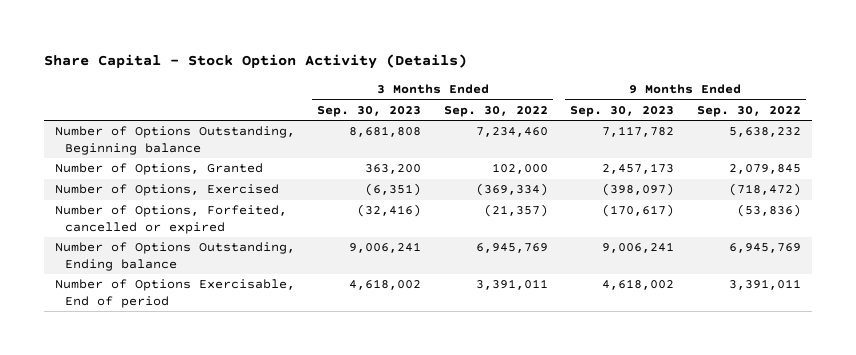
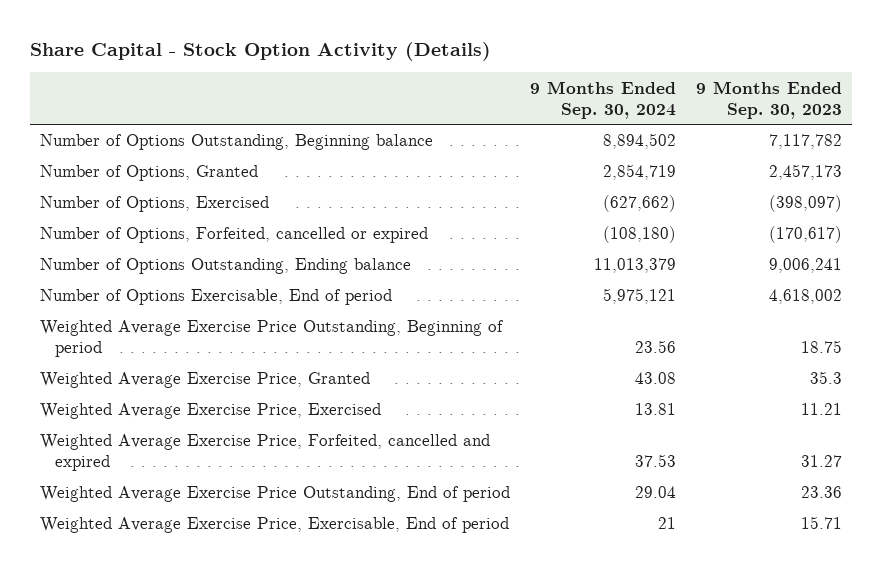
- | 3 Months Ended Sep. 30, 2023 | 3 Months Ended Sep. 30, 2022 | 9 Months Ended Sep. 30, 2023 | 9 Months Ended Sep. 30, 2022
+ | 9 Months Ended Sep. 30, 2024 | 9 Months Ended Sep. 30, 2023
+ Weighted Average Exercise Price Outstanding, Beginning of period | 23.56 | 18.75
+ Weighted Average Exercise Price, Granted | 43.08 | 35.3
+ Weighted Average Exercise Price, Exercised | 13.81 | 11.21
+ Weighted Average Exercise Price, Forfeited, cancelled and expired | 37.53 | 31.27
+ Weighted Average Exercise Price Outstanding, End of period | 29.04 | 23.36
+ Weighted Average Exercise Price, Exercisable, End of period | 21 | 15.71

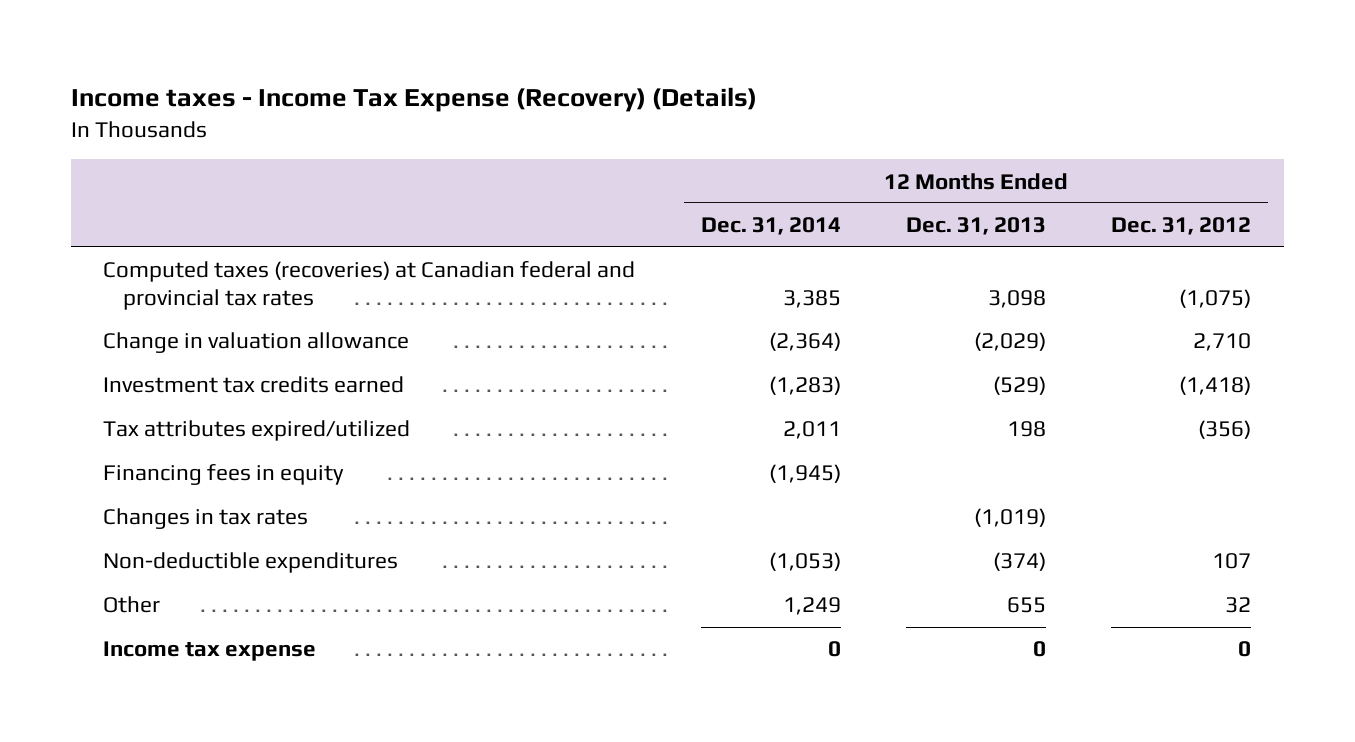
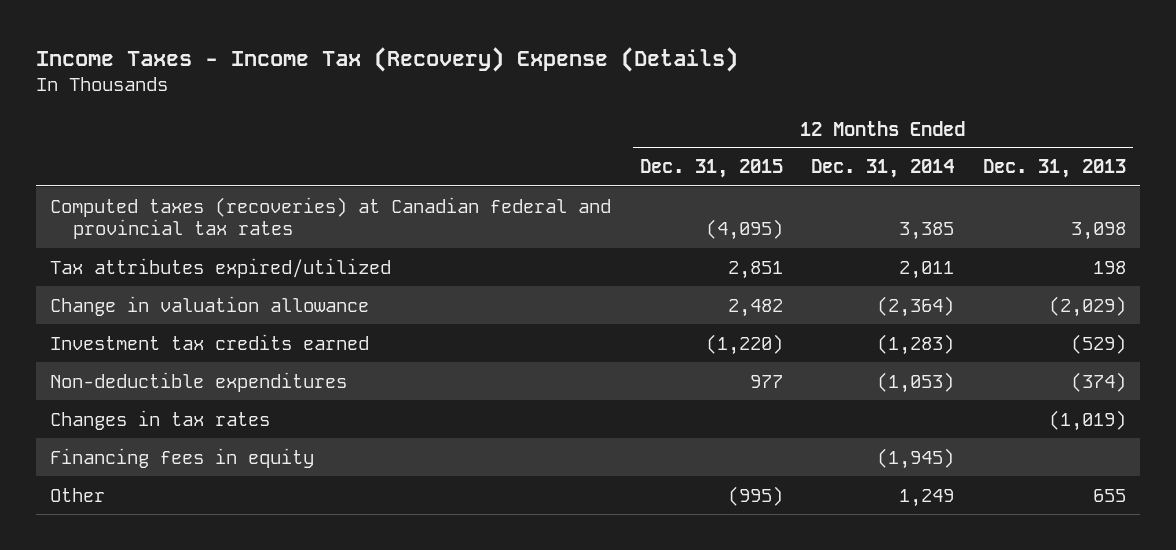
- Income taxes - Income Tax Expense (Recovery) (Details)
+ Income Taxes - Income Tax (Recovery) Expense (Details)
- | 12 Months Ended Dec. 31, 2014 | 12 Months Ended Dec. 31, 2013 | 12 Months Ended Dec. 31, 2012
+ | 12 Months Ended Dec. 31, 2015 | 12 Months Ended Dec. 31, 2014 | 12 Months Ended Dec. 31, 2013
moved up: Tax attributes expired/utilized | 2,851 | 2,011 | 198
moved down: Changes in tax rates | | | (1,019)
moved down: Financing fees in equity | | (1,945) |
- Income tax expense | 0 | 0 | 0

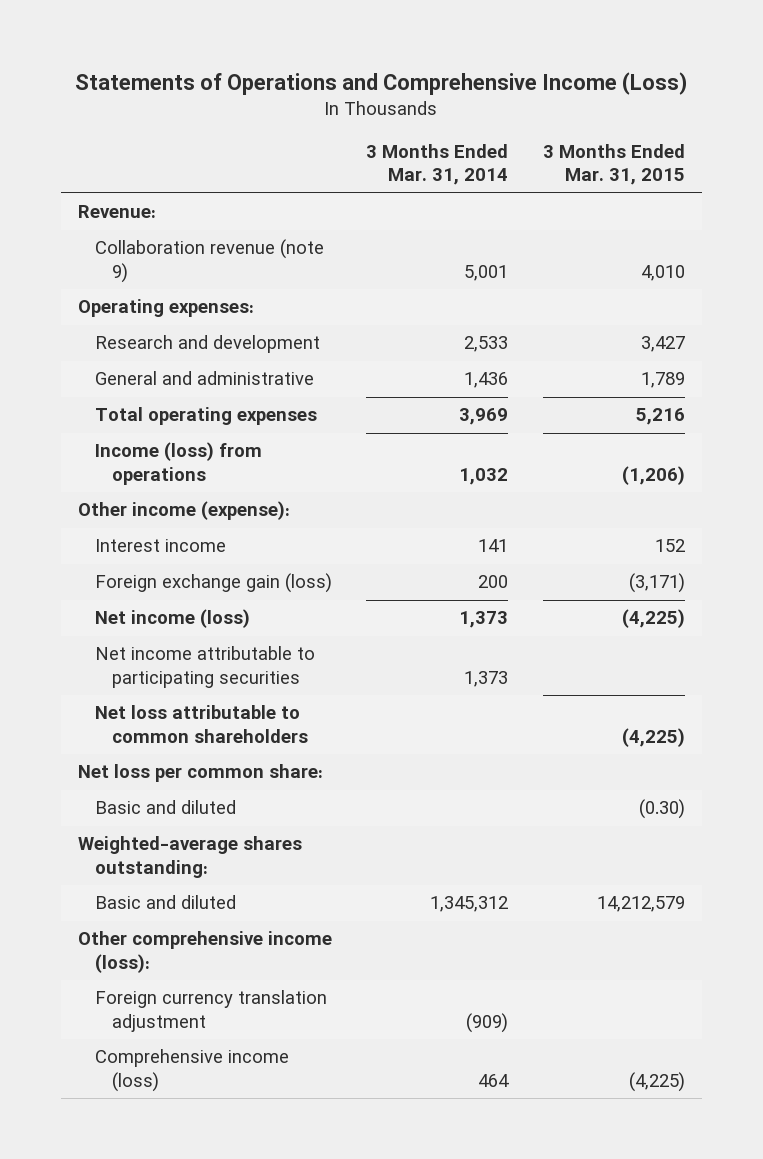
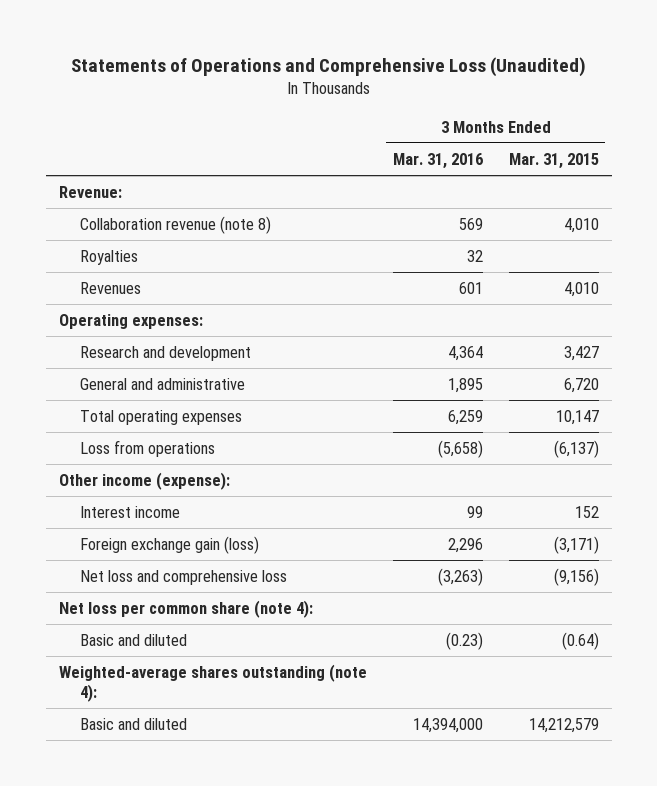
- Statements of Operations and Comprehensive Income (Loss)
+ Statements of Operations and Comprehensive Loss (Unaudited)
- | 3 Months Ended Mar. 31, 2014 | 3 Months Ended Mar. 31, 2015
+ | 3 Months Ended Mar. 31, 2016 | 3 Months Ended Mar. 31, 2015
- Collaboration revenue (note 9) | 5,001 | 4,010
+ Collaboration revenue (note 8) | 569 | 4,010
+ Royalties | 32 |
+ Revenues | 601 | 4,010
- General and administrative | 1,436 | 1,789
- Total operating expenses | 3,969 | 5,216
- Income (loss) from operations | 1,032 | (1,206)
+ General and administrative | 1,895 | 6,720
+ Total operating expenses | 6,259 | 10,147
+ Loss from operations | (5,658) | (6,137)
- Net income (loss) | 1,373 | (4,225)
- Net income attributable to participating securities | 1,373 |
- Net loss attributable to common shareholders | | (4,225)
- Net loss per common share:
- Basic and diluted | | (0.30)
- Weighted-average shares outstanding:
+ Net loss and comprehensive loss | (3,263) | (9,156)
+ Net loss per common share (note 4):
+ Basic and diluted | (0.23) | (0.64)
+ Weighted-average shares outstanding (note 4):
- Other comprehensive income (loss):
- Foreign currency translation adjustment | (909) |
- Comprehensive income (loss) | 464 | (4,225)

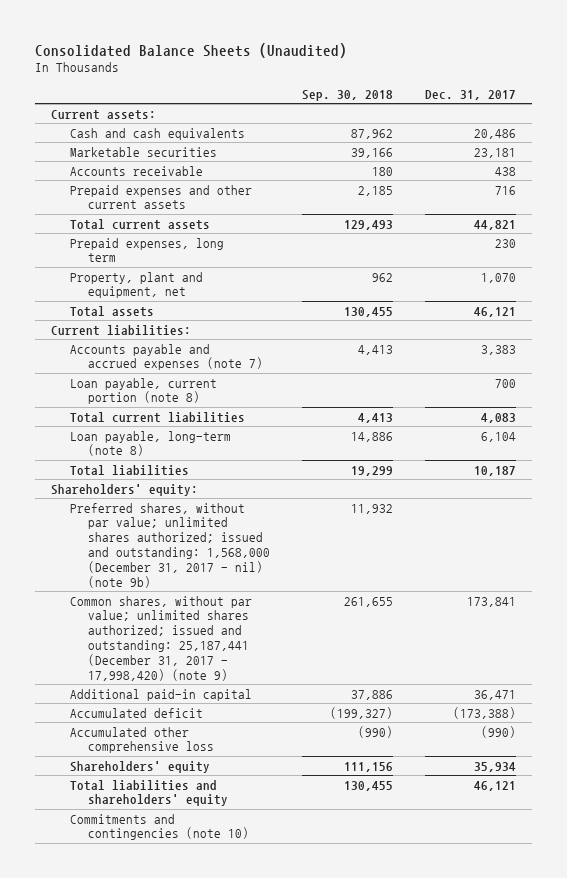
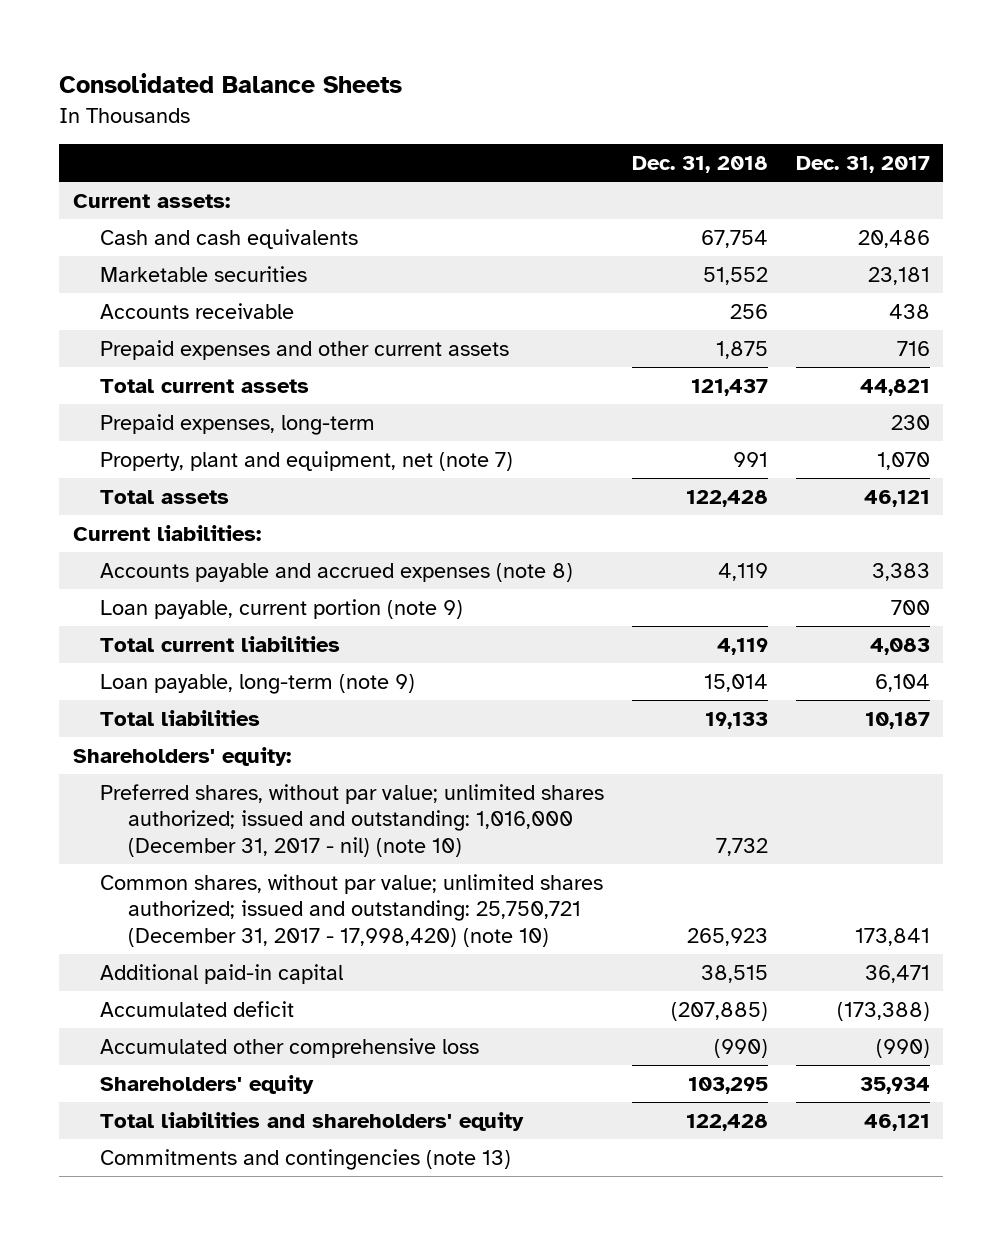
- Consolidated Balance Sheets (Unaudited)
+ Consolidated Balance Sheets
- | Sep. 30, 2018 | Dec. 31, 2017
+ | Dec. 31, 2018 | Dec. 31, 2017
- Prepaid expenses, long term | | 230
- Property, plant and equipment, net | 962 | 1,070
+ Prepaid expenses, long-term | | 230
+ Property, plant and equipment, net (note 7) | 991 | 1,070
- Accounts payable and accrued expenses (note 7) | 4,413 | 3,383
- Loan payable, current portion (note 8) | | 700
+ Accounts payable and accrued expenses (note 8) | 4,119 | 3,383
+ Loan payable, current portion (note 9) | | 700
- Loan payable, long-term (note 8) | 14,886 | 6,104
+ Loan payable, long-term (note 9) | 15,014 | 6,104
- Preferred shares, without par value; unlimited shares authorized; issued and outstanding: 1,568,000 (December 31, 2017 - nil) (note 9b) | 11,932 |
- Common shares, without par value; unlimited shares authorized; issued and outstanding: 25,187,441 (December 31, 2017 - 17,998,420) (note 9) | 261,655 | 173,841
+ Preferred shares, without par value; unlimited shares authorized; issued and outstanding: 1,016,000 (December 31, 2017 - nil) (note 10) | 7,732 |
+ Common shares, without par value; unlimited shares authorized; issued and outstanding: 25,750,721 (December 31, 2017 - 17,998,420) (note 10) | 265,923 | 173,841
- Commitments and contingencies (note 10)
+ Commitments and contingencies (note 13)

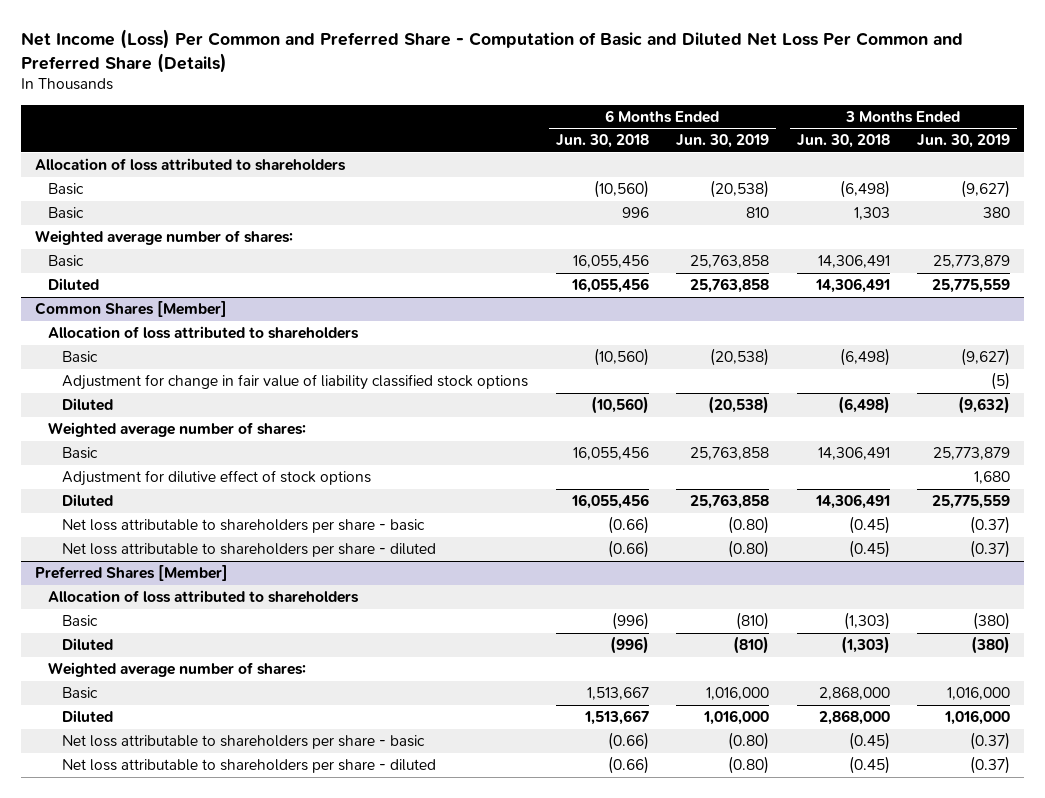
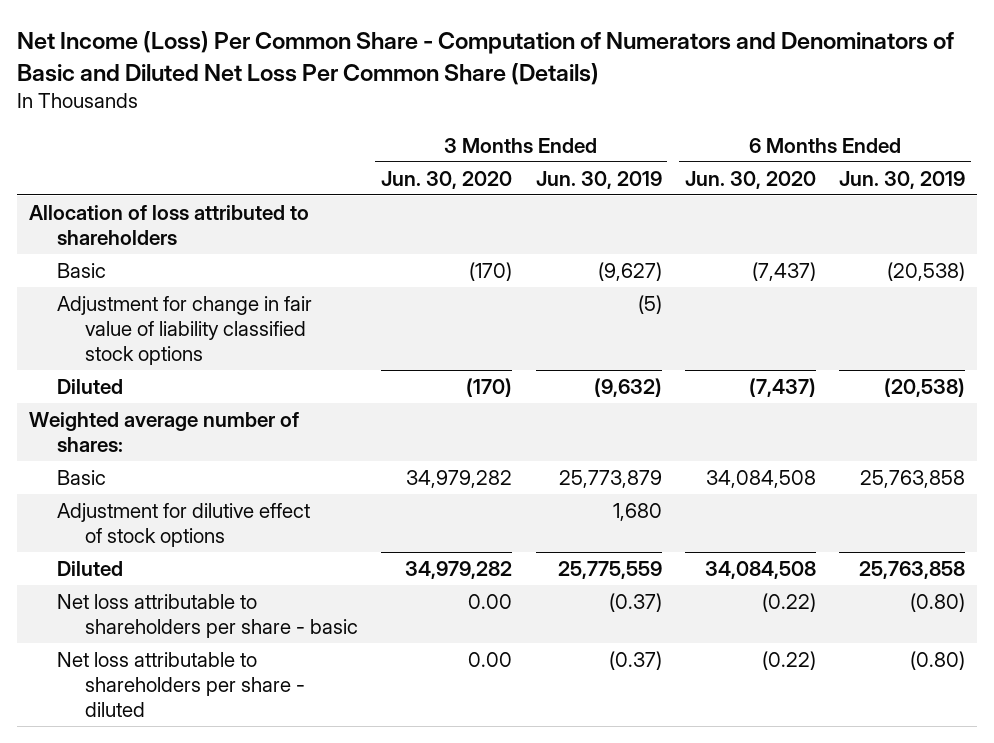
- Net Income (Loss) Per Common and Preferred Share - Computation of Basic and Diluted Net Loss Per Common and Preferred Share (Details)
+ Net Income (Loss) Per Common Share - Computation of Numerators and Denominators of Basic and Diluted Net Loss Per Common Share (Details)
- | 6 Months Ended Jun. 30, 2018 | 6 Months Ended Jun. 30, 2019 | 3 Months Ended Jun. 30, 2018 | 3 Months Ended Jun. 30, 2019
+ | 3 Months Ended Jun. 30, 2020 | 3 Months Ended Jun. 30, 2019 | 6 Months Ended Jun. 30, 2020 | 6 Months Ended Jun. 30, 2019
- Basic | 996 | 810 | 1,303 | 380
- Weighted average number of shares:
- Basic | 16,055,456 | 25,763,858 | 14,306,491 | 25,773,879
- Diluted | 16,055,456 | 25,763,858 | 14,306,491 | 25,775,559
- Common Shares [Member]
- Allocation of loss attributed to shareholders
- Basic | (10,560) | (20,538) | (6,498) | (9,627)
- Preferred Shares [Member]
- Allocation of loss attributed to shareholders
- Basic | (996) | (810) | (1,303) | (380)
- Diluted | (996) | (810) | (1,303) | (380)
- Weighted average number of shares:
- Basic | 1,513,667 | 1,016,000 | 2,868,000 | 1,016,000
- Diluted | 1,513,667 | 1,016,000 | 2,868,000 | 1,016,000
- Net loss attributable to shareholders per share - basic | (0.66) | (0.80) | (0.45) | (0.37)
- Net loss attributable to shareholders per share - diluted | (0.66) | (0.80) | (0.45) | (0.37)

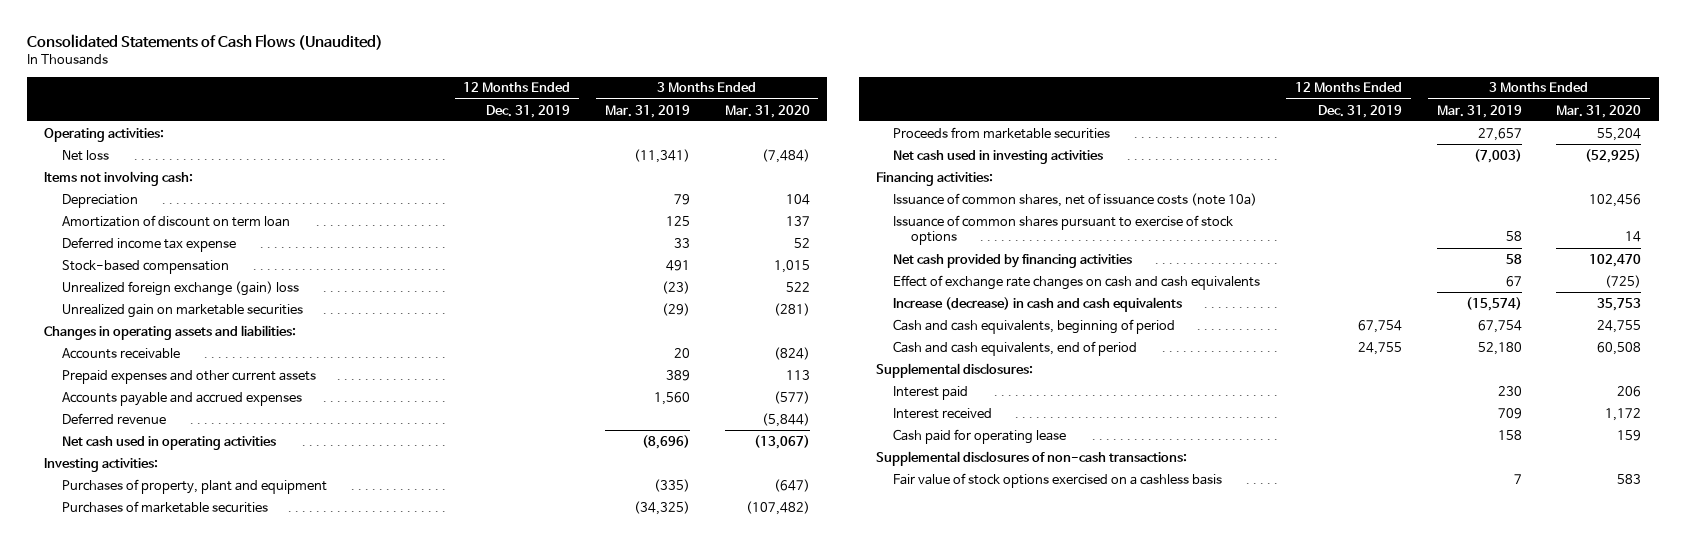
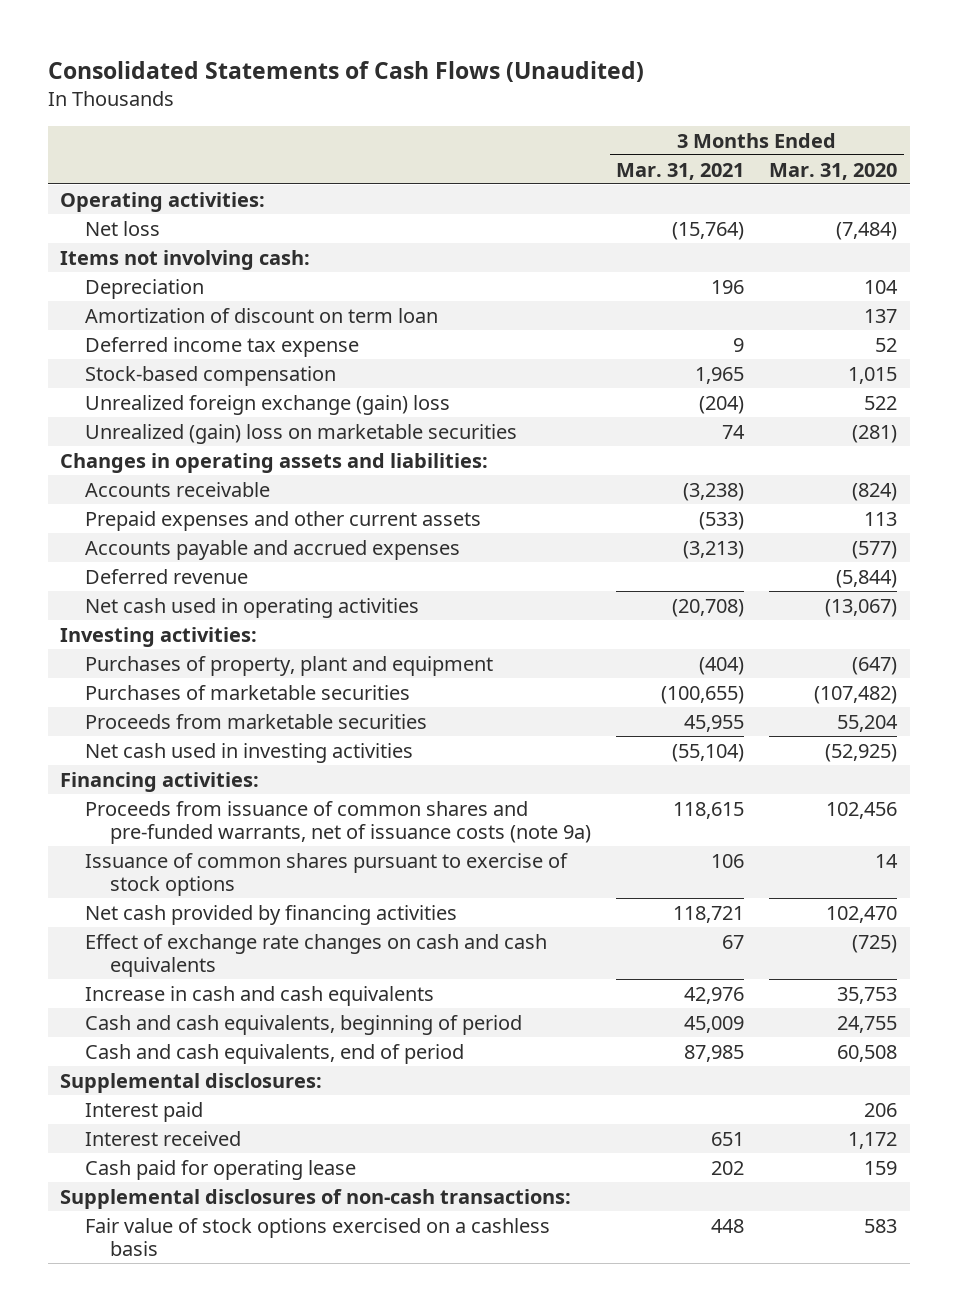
- | 12 Months Ended Dec. 31, 2019 | 3 Months Ended Mar. 31, 2019 | 3 Months Ended Mar. 31, 2020
+ | 3 Months Ended Mar. 31, 2021 | 3 Months Ended Mar. 31, 2020
- Unrealized gain on marketable securities | | (29) | (281)
+ Unrealized (gain) loss on marketable securities | 74 | (281)
- Issuance of common shares, net of issuance costs (note 10a) | | | 102,456
+ Proceeds from issuance of common shares and pre-funded warrants, net of issuance costs (note 9a) | 118,615 | 102,456
- Increase (decrease) in cash and cash equivalents | | (15,574) | 35,753
+ Increase in cash and cash equivalents | 42,976 | 35,753

